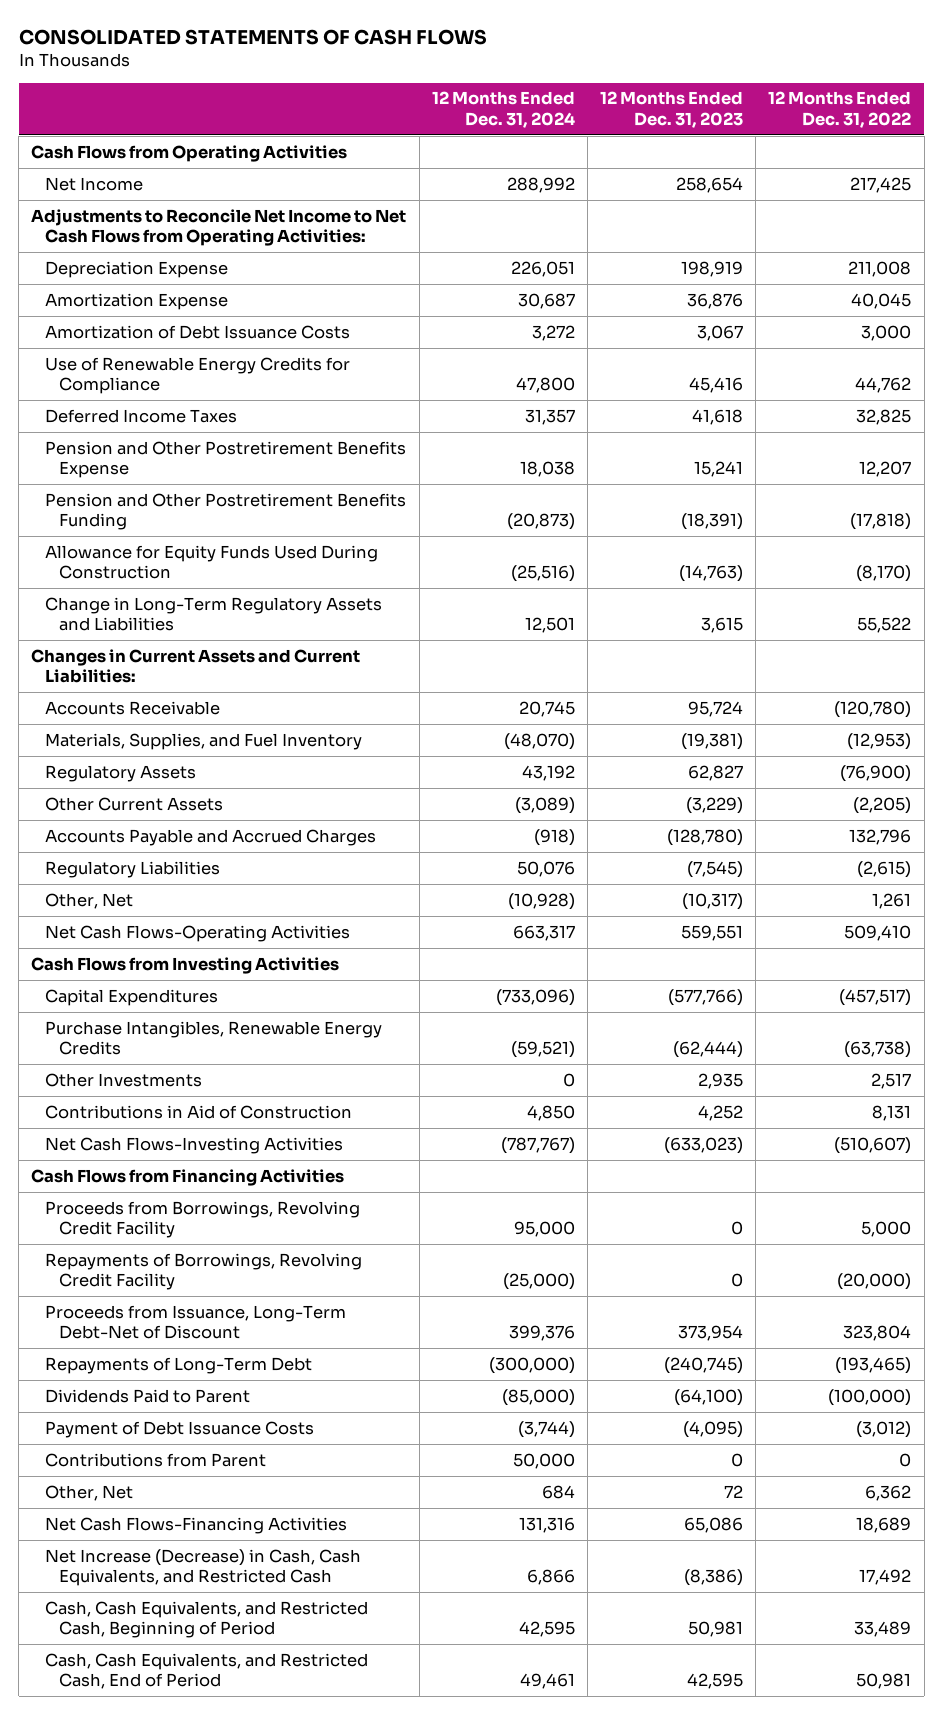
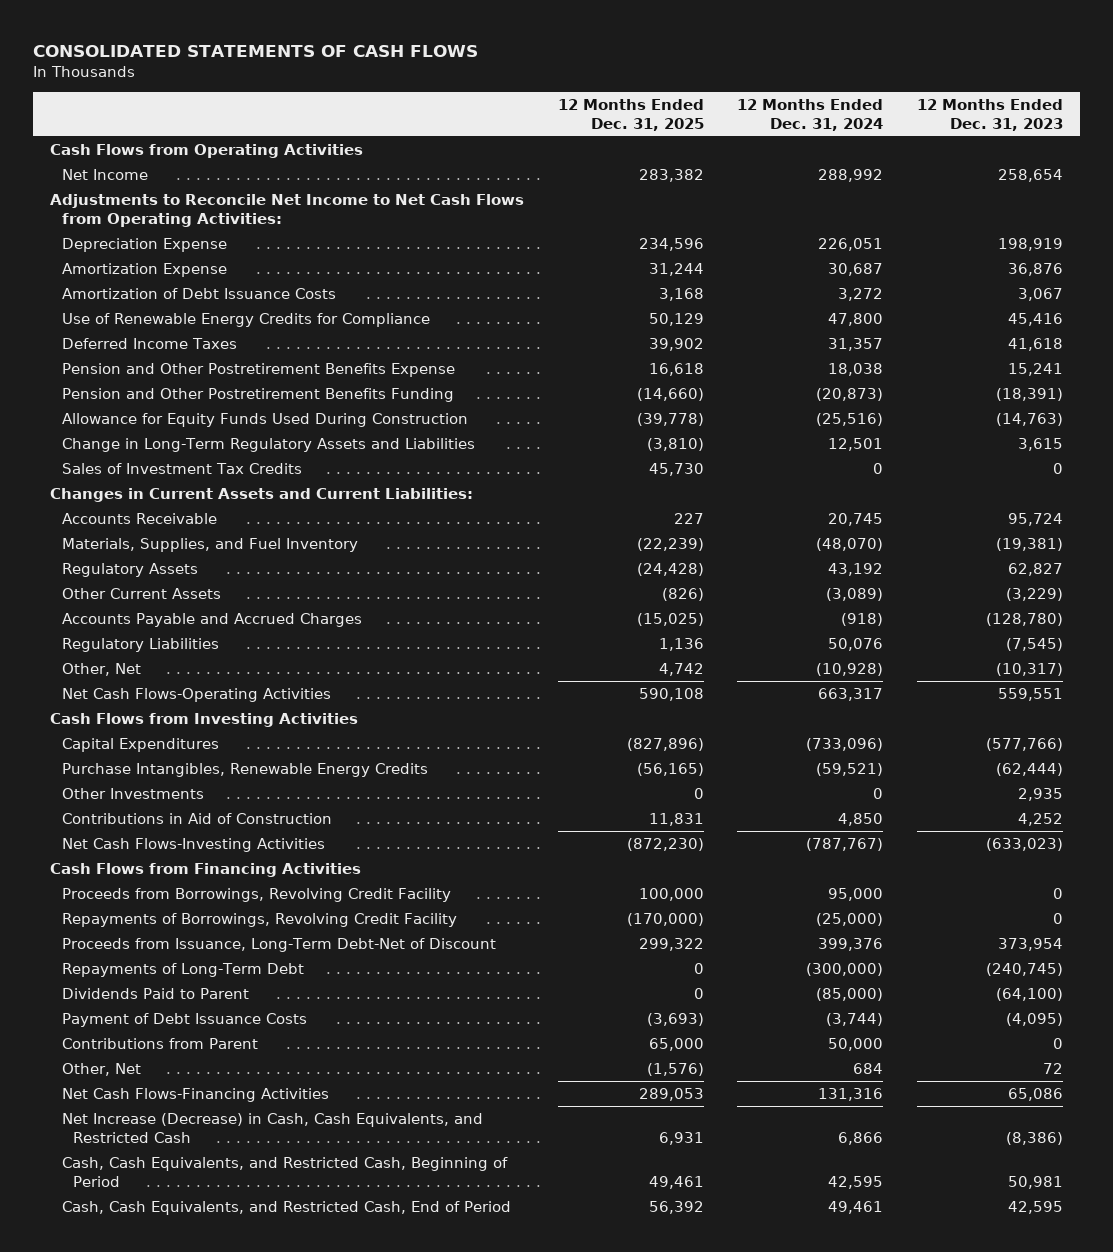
- | 12 Months Ended Dec. 31, 2024 | 12 Months Ended Dec. 31, 2023 | 12 Months Ended Dec. 31, 2022
+ | 12 Months Ended Dec. 31, 2025 | 12 Months Ended Dec. 31, 2024 | 12 Months Ended Dec. 31, 2023
+ Sales of Investment Tax Credits | 45,730 | 0 | 0

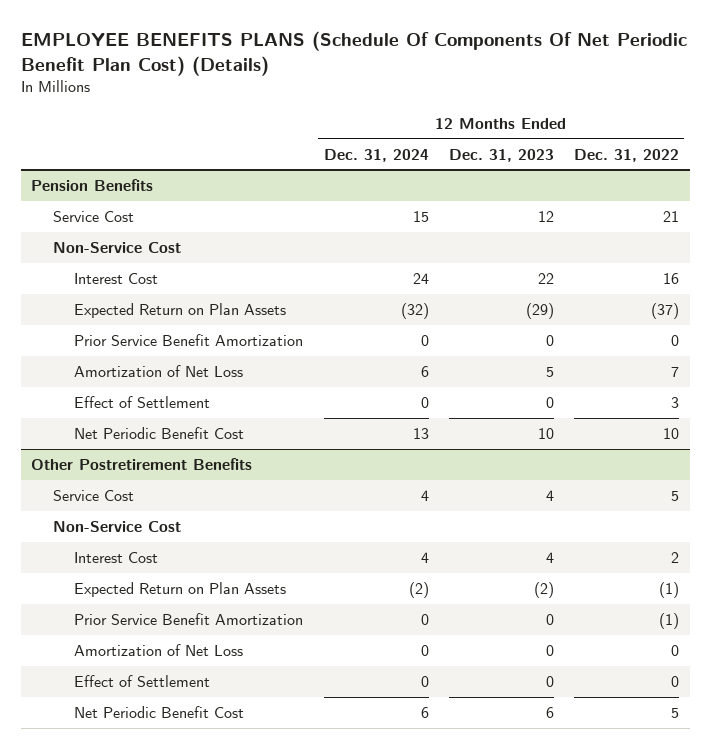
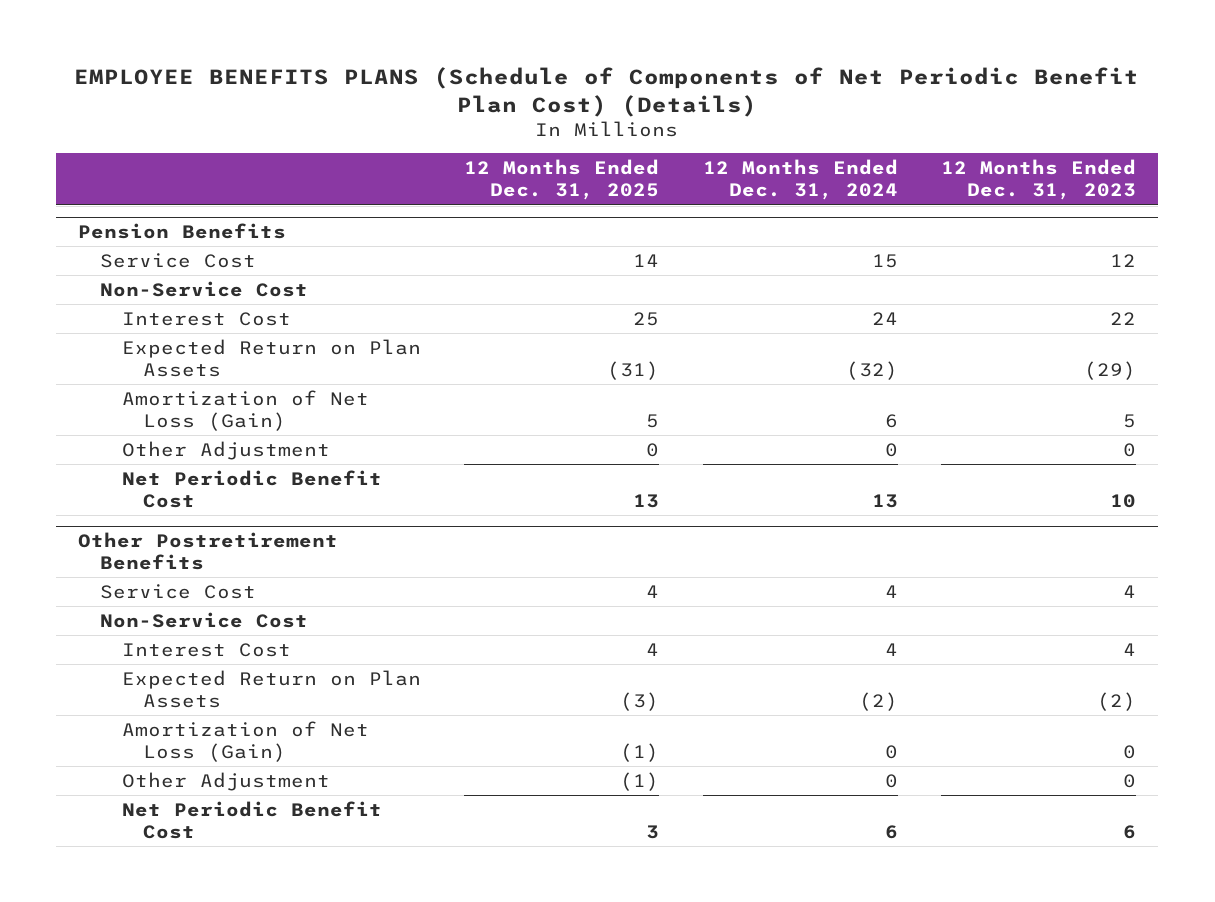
- EMPLOYEE BENEFITS PLANS (Schedule Of Components Of Net Periodic Benefit Plan Cost) (Details)
+ EMPLOYEE BENEFITS PLANS (Schedule of Components of Net Periodic Benefit Plan Cost) (Details)
- | 12 Months Ended Dec. 31, 2024 | 12 Months Ended Dec. 31, 2023 | 12 Months Ended Dec. 31, 2022
+ | 12 Months Ended Dec. 31, 2025 | 12 Months Ended Dec. 31, 2024 | 12 Months Ended Dec. 31, 2023
@ Pension Benefits
- Prior Service Benefit Amortization | 0 | 0 | 0
- Amortization of Net Loss | 6 | 5 | 7
- Effect of Settlement | 0 | 0 | 3
+ Amortization of Net Loss (Gain) | 5 | 6 | 5
+ Other Adjustment | 0 | 0 | 0
@ Other Postretirement Benefits
- Prior Service Benefit Amortization | 0 | 0 | (1)
- Amortization of Net Loss | 0 | 0 | 0
- Effect of Settlement | 0 | 0 | 0
+ Amortization of Net Loss (Gain) | (1) | 0 | 0
+ Other Adjustment | (1) | 0 | 0

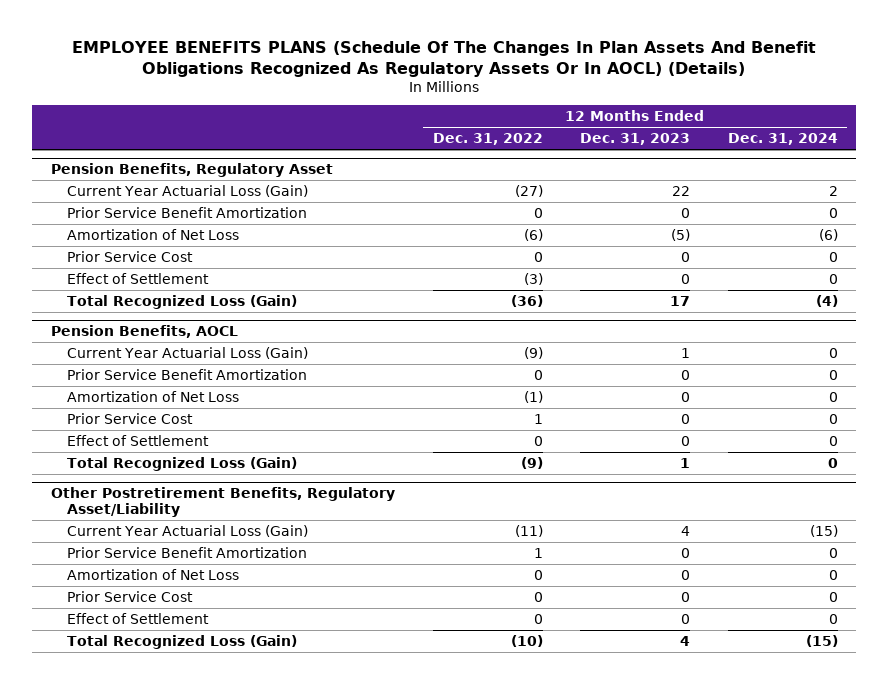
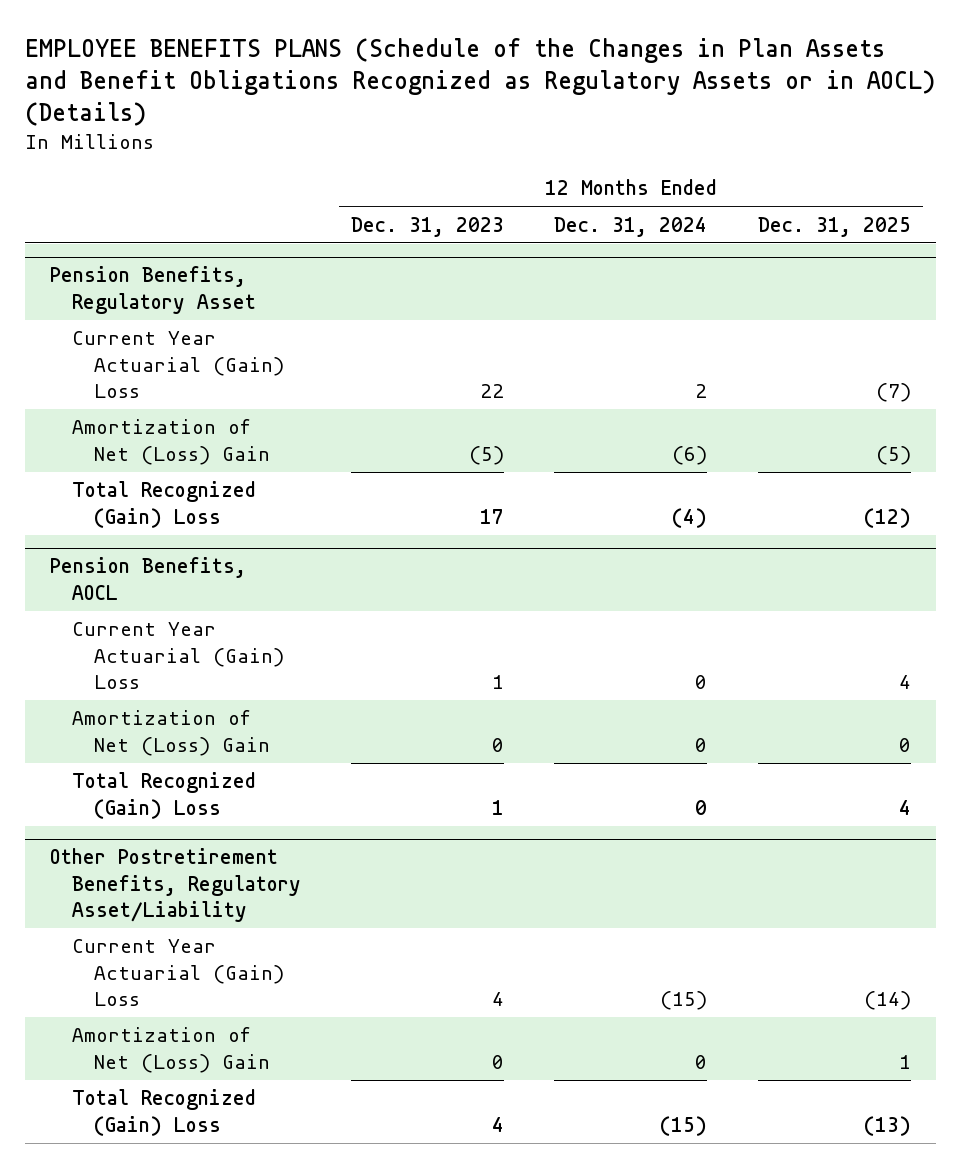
- EMPLOYEE BENEFITS PLANS (Schedule Of The Changes In Plan Assets And Benefit Obligations Recognized As Regulatory Assets Or In AOCL) (Details)
+ EMPLOYEE BENEFITS PLANS (Schedule of the Changes in Plan Assets and Benefit Obligations Recognized as Regulatory Assets or in AOCL) (Details)
- | 12 Months Ended Dec. 31, 2022 | 12 Months Ended Dec. 31, 2023 | 12 Months Ended Dec. 31, 2024
+ | 12 Months Ended Dec. 31, 2023 | 12 Months Ended Dec. 31, 2024 | 12 Months Ended Dec. 31, 2025
@ Pension Benefits, Regulatory Asset
- Current Year Actuarial Loss (Gain) | (27) | 22 | 2
- Prior Service Benefit Amortization | 0 | 0 | 0
- Amortization of Net Loss | (6) | (5) | (6)
- Prior Service Cost | 0 | 0 | 0
- Effect of Settlement | (3) | 0 | 0
- Total Recognized Loss (Gain) | (36) | 17 | (4)
+ Current Year Actuarial (Gain) Loss | 22 | 2 | (7)
+ Amortization of Net (Loss) Gain | (5) | (6) | (5)
+ Total Recognized (Gain) Loss | 17 | (4) | (12)
@ Pension Benefits, AOCL
- Current Year Actuarial Loss (Gain) | (9) | 1 | 0
- Prior Service Benefit Amortization | 0 | 0 | 0
- Amortization of Net Loss | (1) | 0 | 0
- Prior Service Cost | 1 | 0 | 0
- Effect of Settlement | 0 | 0 | 0
- Total Recognized Loss (Gain) | (9) | 1 | 0
+ Current Year Actuarial (Gain) Loss | 1 | 0 | 4
+ Amortization of Net (Loss) Gain | 0 | 0 | 0
+ Total Recognized (Gain) Loss | 1 | 0 | 4
@ Other Postretirement Benefits, Regulatory Asset/Liability
- Current Year Actuarial Loss (Gain) | (11) | 4 | (15)
- Prior Service Benefit Amortization | 1 | 0 | 0
- Amortization of Net Loss | 0 | 0 | 0
- Prior Service Cost | 0 | 0 | 0
- Effect of Settlement | 0 | 0 | 0
- Total Recognized Loss (Gain) | (10) | 4 | (15)
+ Current Year Actuarial (Gain) Loss | 4 | (15) | (14)
+ Amortization of Net (Loss) Gain | 0 | 0 | 1
+ Total Recognized (Gain) Loss | 4 | (15) | (13)

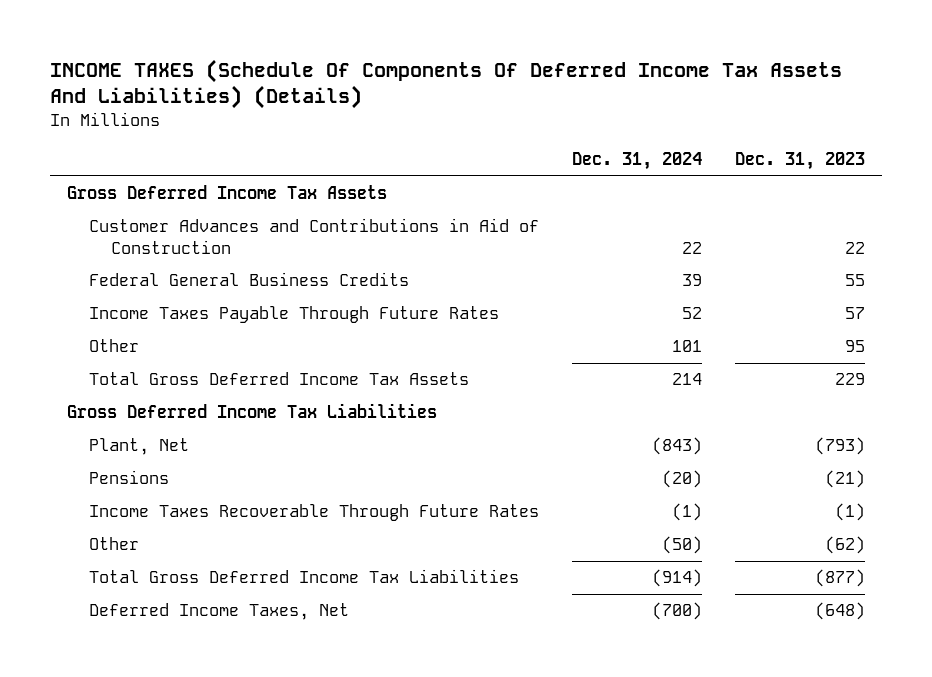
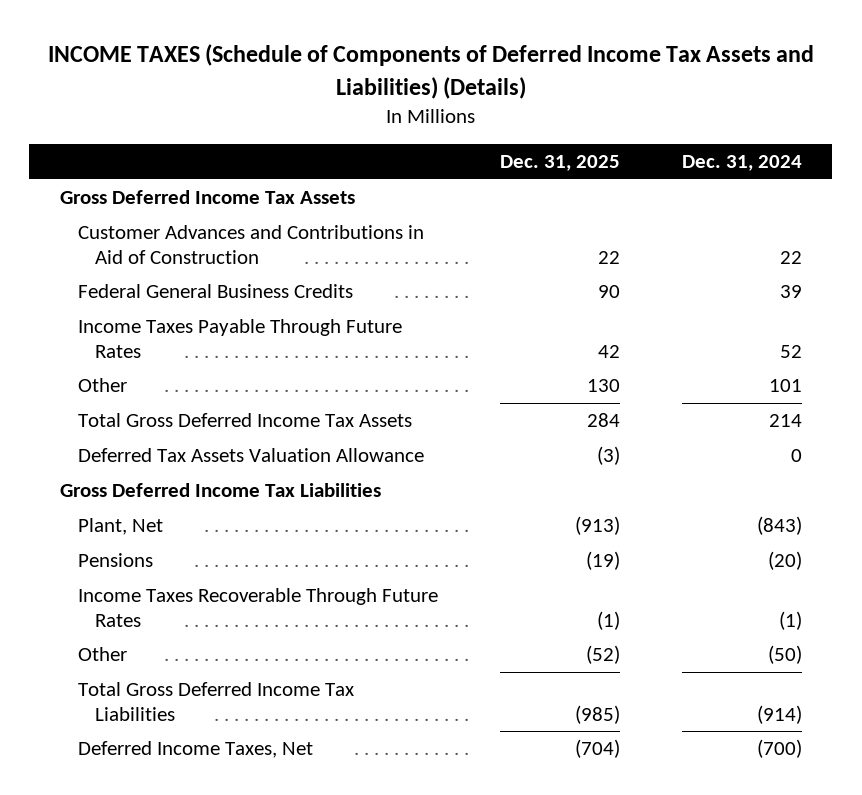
- INCOME TAXES (Schedule Of Components Of Deferred Income Tax Assets And Liabilities) (Details)
+ INCOME TAXES (Schedule of Components of Deferred Income Tax Assets and Liabilities) (Details)
- | Dec. 31, 2024 | Dec. 31, 2023
+ | Dec. 31, 2025 | Dec. 31, 2024
+ Deferred Tax Assets Valuation Allowance | (3) | 0

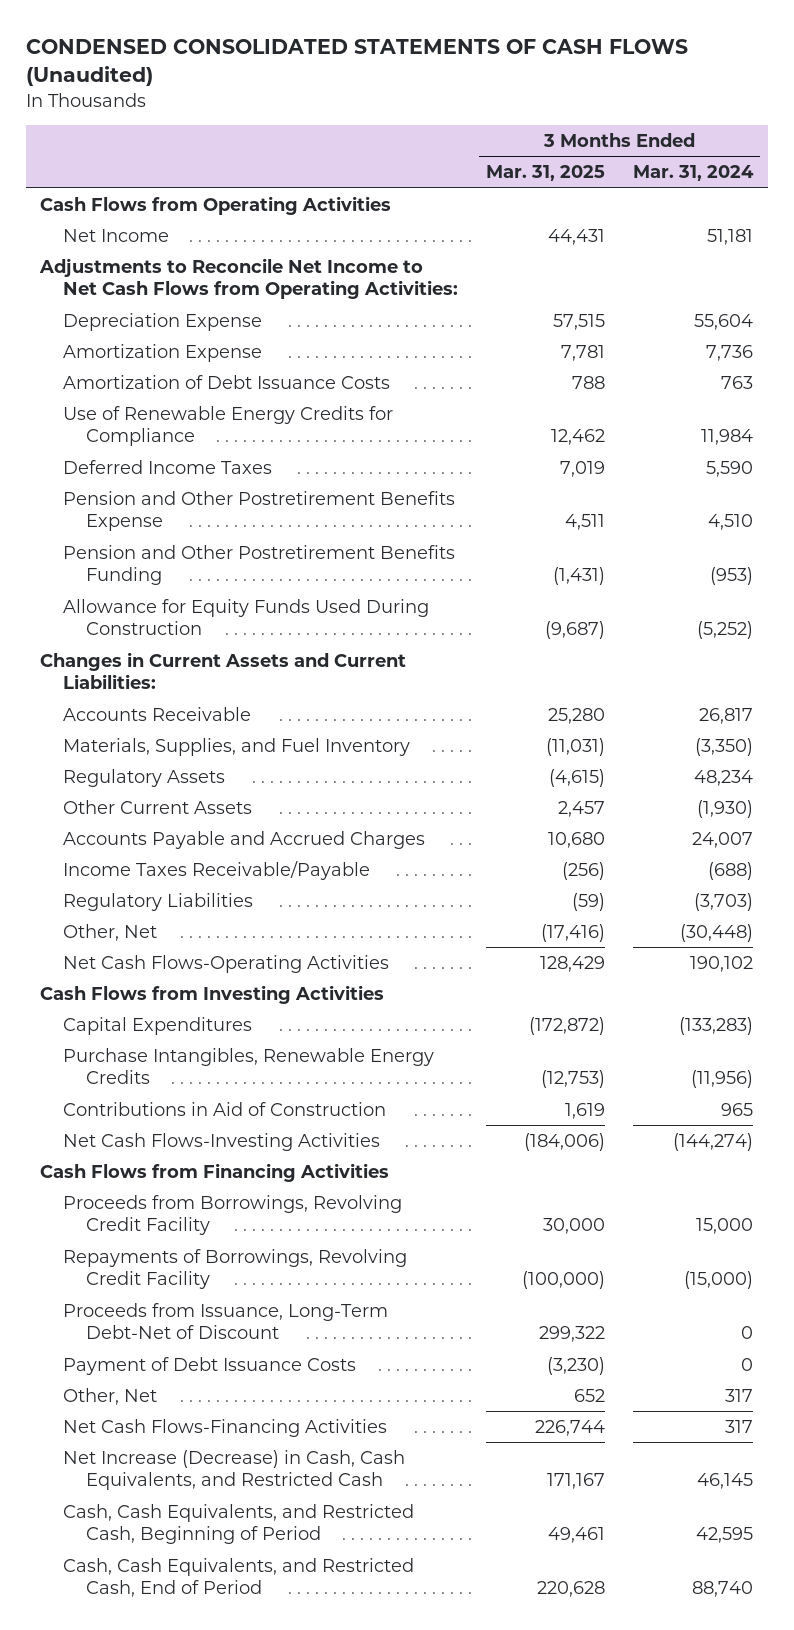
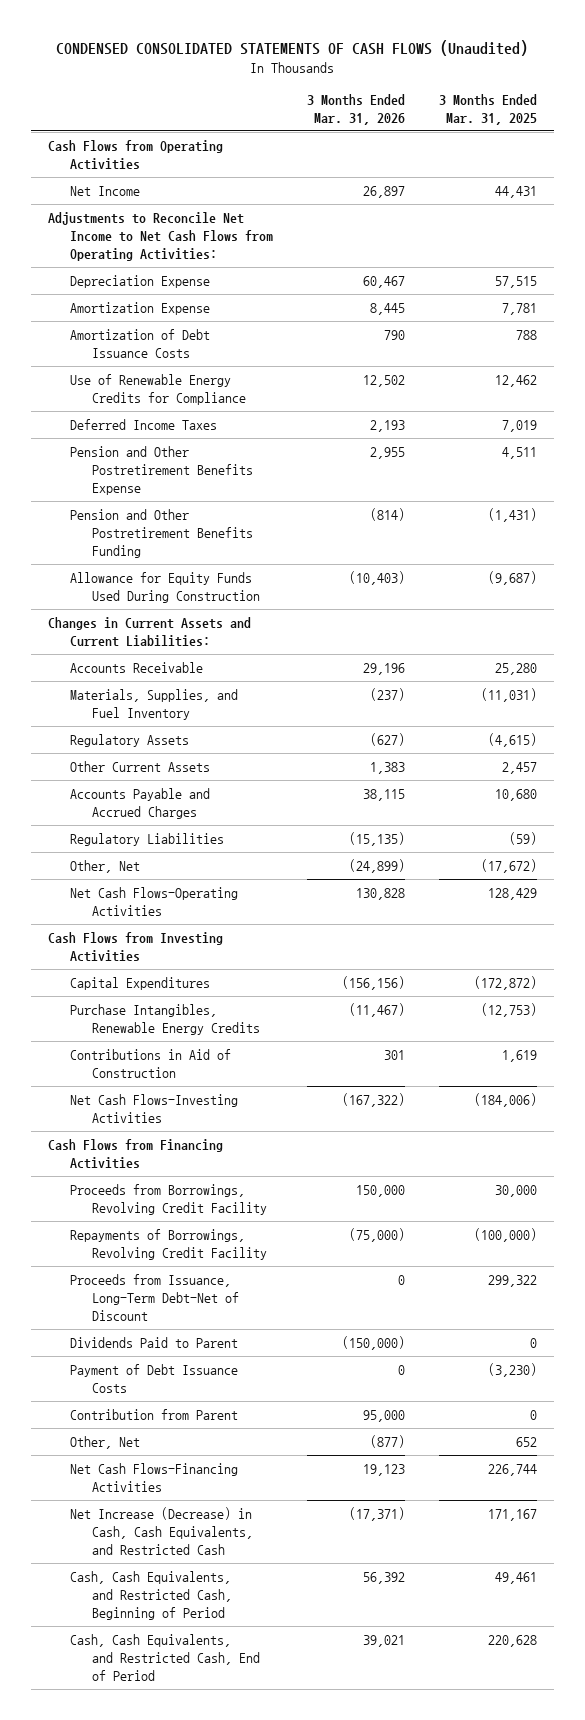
- | 3 Months Ended Mar. 31, 2025 | 3 Months Ended Mar. 31, 2024
+ | 3 Months Ended Mar. 31, 2026 | 3 Months Ended Mar. 31, 2025
- Income Taxes Receivable/Payable | (256) | (688)
- Other, Net | (17,416) | (30,448)
+ Other, Net | (24,899) | (17,672)
+ Dividends Paid to Parent | (150,000) | 0
+ Contribution from Parent | 95,000 | 0

